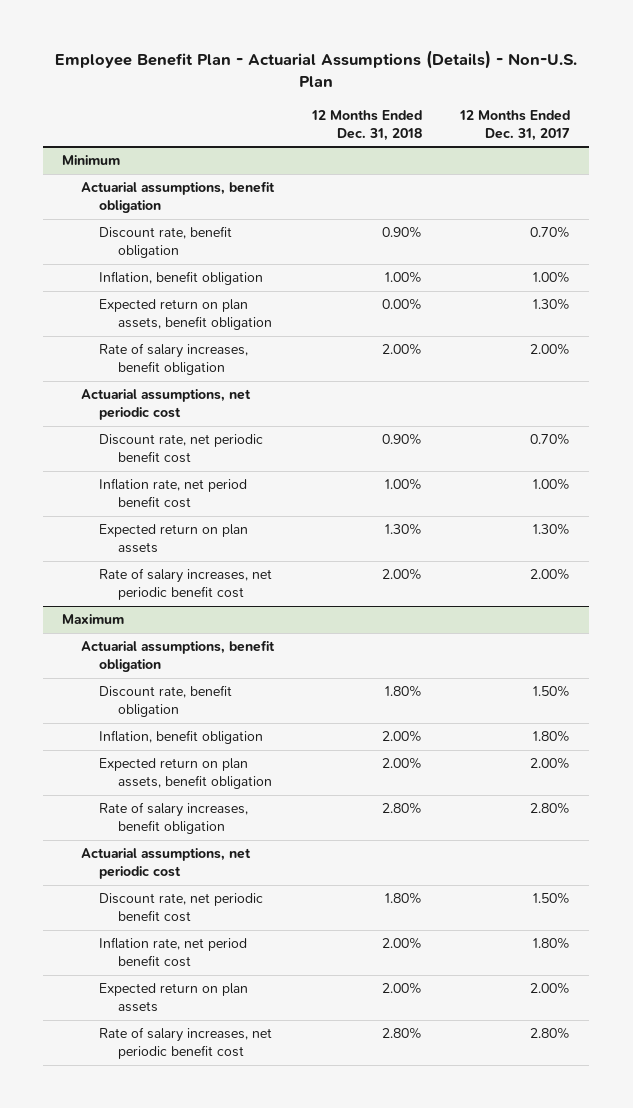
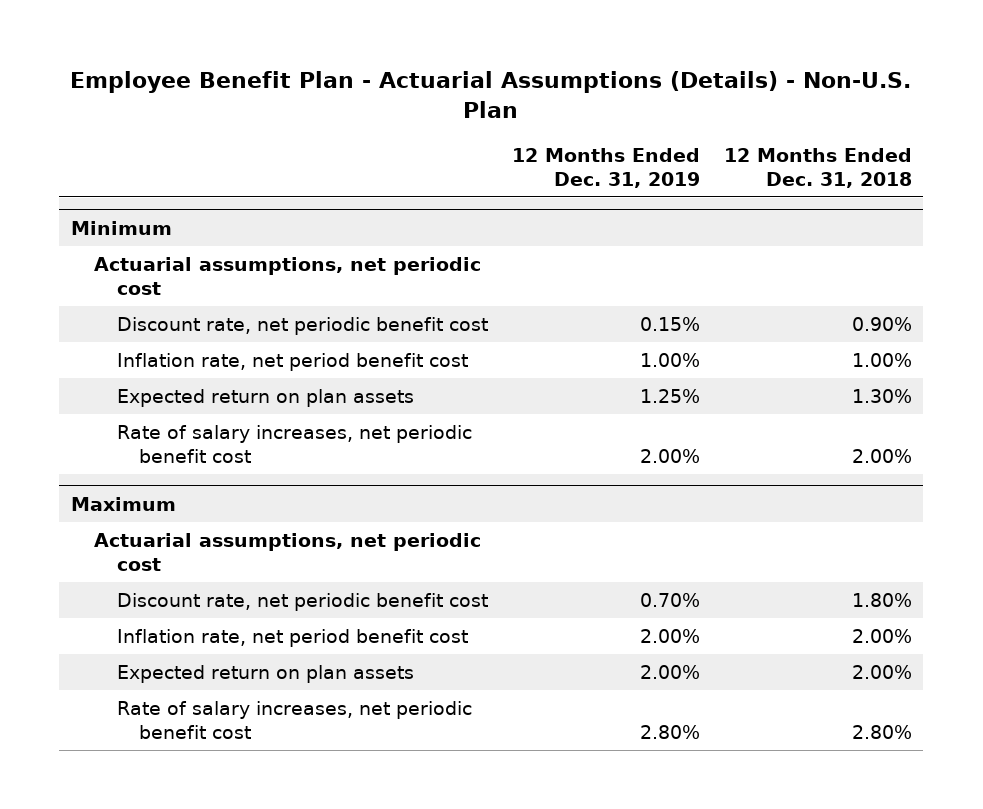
- | 12 Months Ended Dec. 31, 2018 | 12 Months Ended Dec. 31, 2017
+ | 12 Months Ended Dec. 31, 2019 | 12 Months Ended Dec. 31, 2018
@ Minimum
- Actuarial assumptions, benefit obligation
- Discount rate, benefit obligation | 0.90% | 0.70%
- Inflation, benefit obligation | 1.00% | 1.00%
- Expected return on plan assets, benefit obligation | 0.00% | 1.30%
- Rate of salary increases, benefit obligation | 2.00% | 2.00%
@ Maximum
- Actuarial assumptions, benefit obligation
- Discount rate, benefit obligation | 1.80% | 1.50%
- Inflation, benefit obligation | 2.00% | 1.80%
- Expected return on plan assets, benefit obligation | 2.00% | 2.00%
- Rate of salary increases, benefit obligation | 2.80% | 2.80%

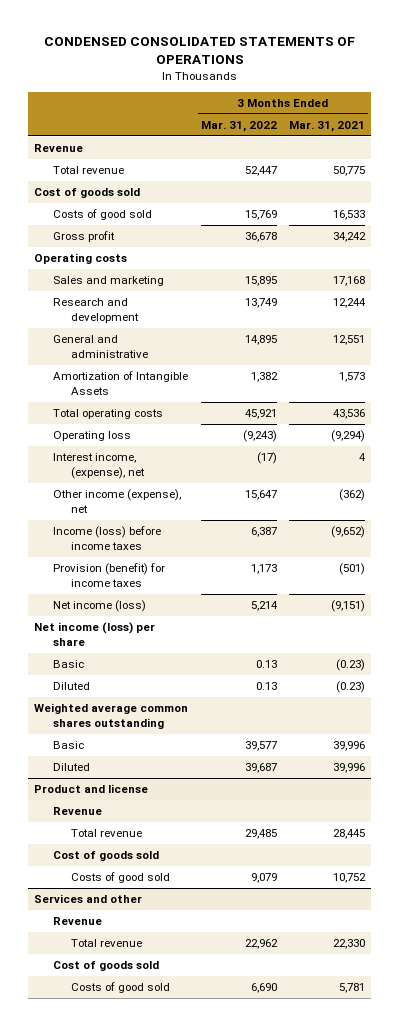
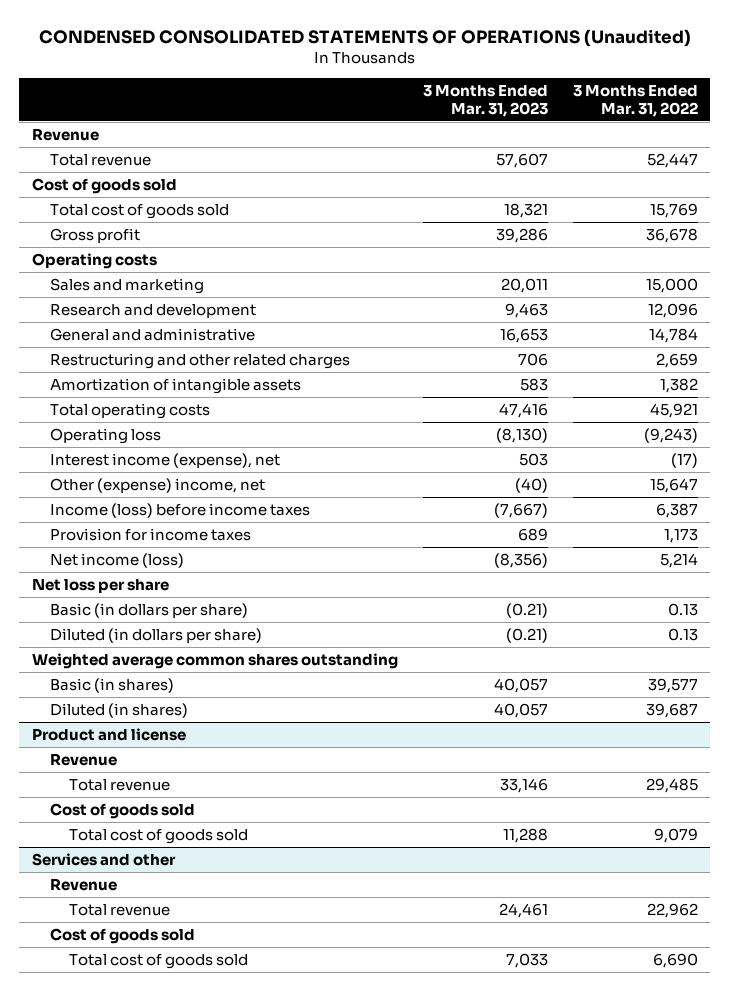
- CONDENSED CONSOLIDATED STATEMENTS OF OPERATIONS
+ CONDENSED CONSOLIDATED STATEMENTS OF OPERATIONS (Unaudited)
- | 3 Months Ended Mar. 31, 2022 | 3 Months Ended Mar. 31, 2021
+ | 3 Months Ended Mar. 31, 2023 | 3 Months Ended Mar. 31, 2022
- Costs of good sold | 15,769 | 16,533
+ Total cost of goods sold | 18,321 | 15,769
- Sales and marketing | 15,895 | 17,168
- Research and development | 13,749 | 12,244
- General and administrative | 14,895 | 12,551
- Amortization of Intangible Assets | 1,382 | 1,573
+ Sales and marketing | 20,011 | 15,000
+ Research and development | 9,463 | 12,096
+ General and administrative | 16,653 | 14,784
+ Restructuring and other related charges | 706 | 2,659
+ Amortization of intangible assets | 583 | 1,382
- Interest income, (expense), net | (17) | 4
- Other income (expense), net | 15,647 | (362)
+ Interest income (expense), net | 503 | (17)
+ Other (expense) income, net | (40) | 15,647
- Provision (benefit) for income taxes | 1,173 | (501)
+ Provision for income taxes | 689 | 1,173
- Net income (loss) per share
- Basic | 0.13 | (0.23)
- Diluted | 0.13 | (0.23)
+ Net loss per share
+ Basic (in dollars per share) | (0.21) | 0.13
+ Diluted (in dollars per share) | (0.21) | 0.13
- Basic | 39,577 | 39,996
- Diluted | 39,687 | 39,996
+ Basic (in shares) | 40,057 | 39,577
+ Diluted (in shares) | 40,057 | 39,687
@ Product and license
- Costs of good sold | 9,079 | 10,752
+ Total cost of goods sold | 11,288 | 9,079
@ Services and other
- Costs of good sold | 6,690 | 5,781
+ Total cost of goods sold | 7,033 | 6,690

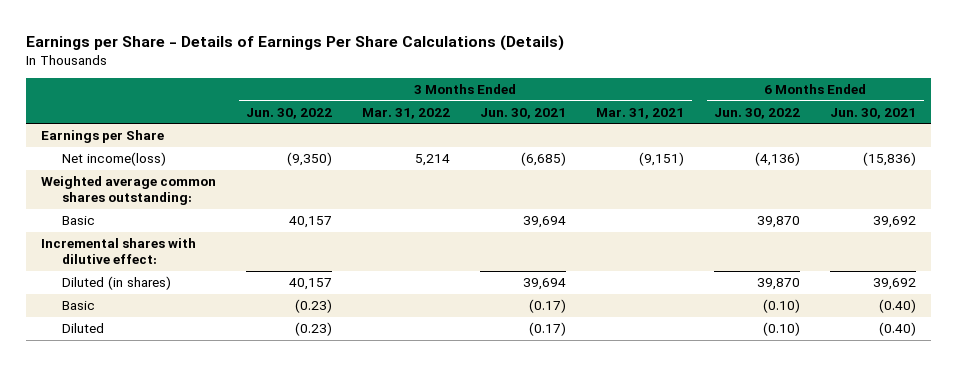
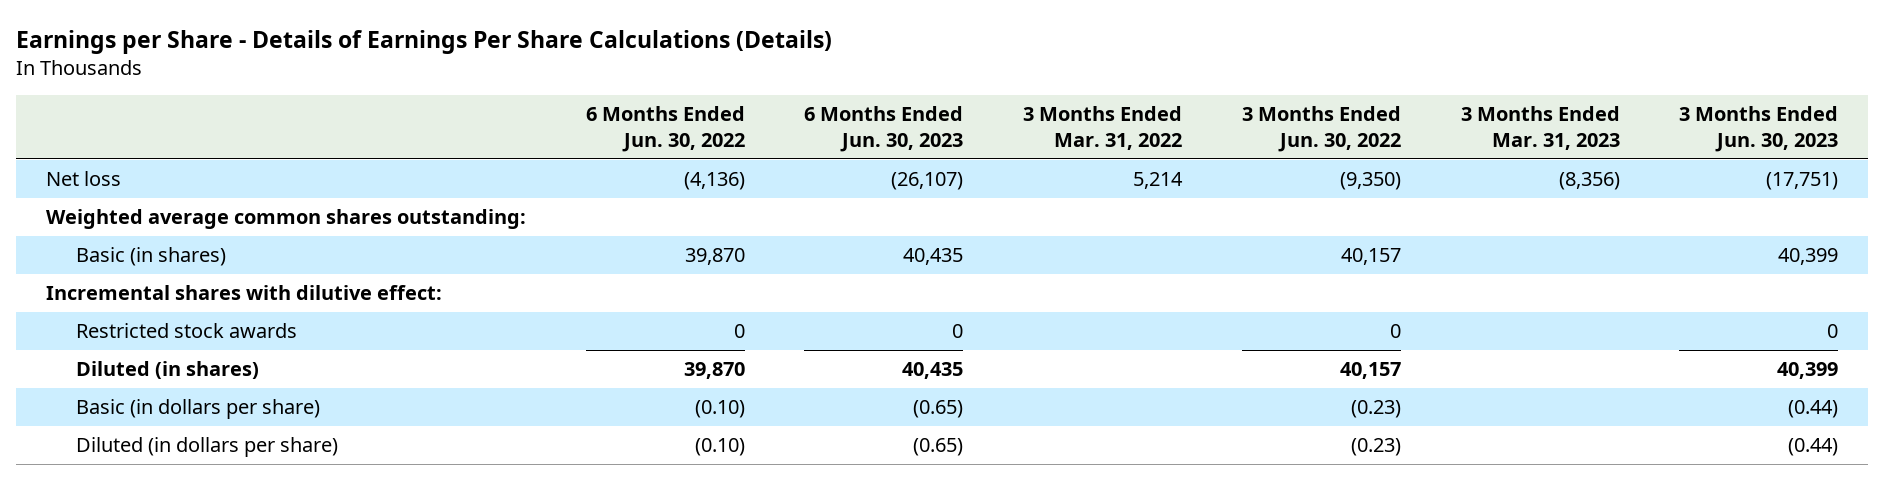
- | 3 Months Ended Jun. 30, 2022 | 3 Months Ended Mar. 31, 2022 | 3 Months Ended Jun. 30, 2021 | 3 Months Ended Mar. 31, 2021 | 6 Months Ended Jun. 30, 2022 | 6 Months Ended Jun. 30, 2021
+ | 6 Months Ended Jun. 30, 2022 | 6 Months Ended Jun. 30, 2023 | 3 Months Ended Mar. 31, 2022 | 3 Months Ended Jun. 30, 2022 | 3 Months Ended Mar. 31, 2023 | 3 Months Ended Jun. 30, 2023
- Earnings per Share
- Net income(loss) | (9,350) | 5,214 | (6,685) | (9,151) | (4,136) | (15,836)
+ Net loss | (4,136) | (26,107) | 5,214 | (9,350) | (8,356) | (17,751)
- Basic | 40,157 | | 39,694 | | 39,870 | 39,692
+ Basic (in shares) | 39,870 | 40,435 | | 40,157 | | 40,399
+ Restricted stock awards | 0 | 0 | | 0 | | 0
- Basic | (0.23) | | (0.17) | | (0.10) | (0.40)
- Diluted | (0.23) | | (0.17) | | (0.10) | (0.40)
+ Basic (in dollars per share) | (0.10) | (0.65) | | (0.23) | | (0.44)
+ Diluted (in dollars per share) | (0.10) | (0.65) | | (0.23) | | (0.44)

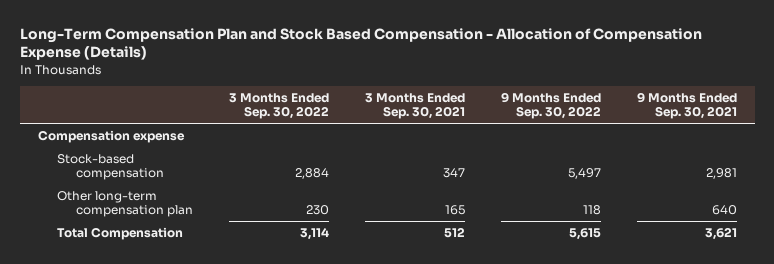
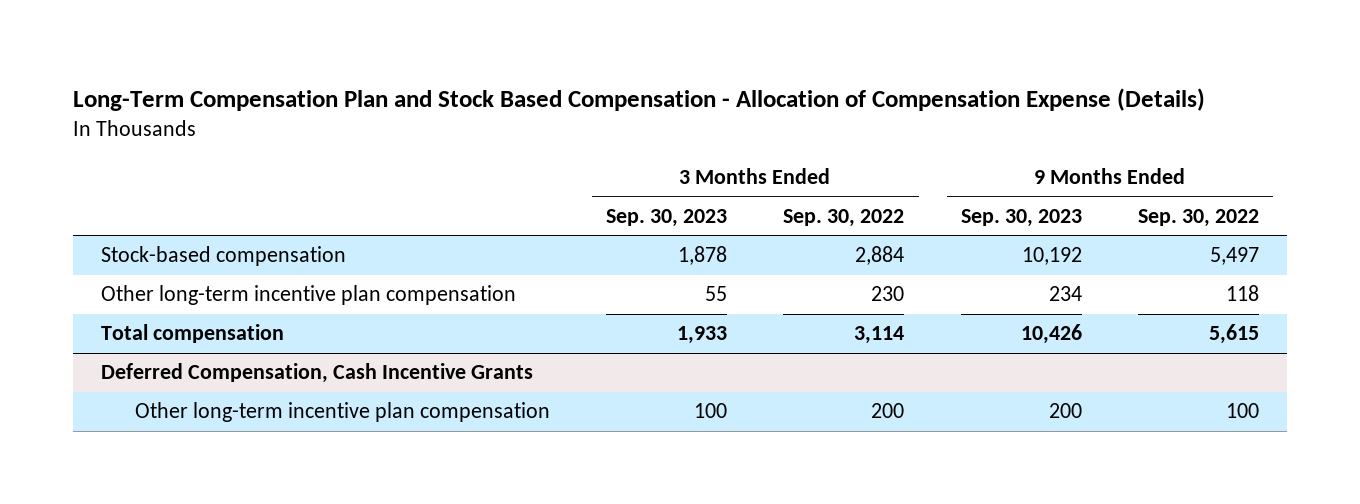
- | 3 Months Ended Sep. 30, 2022 | 3 Months Ended Sep. 30, 2021 | 9 Months Ended Sep. 30, 2022 | 9 Months Ended Sep. 30, 2021
+ | 3 Months Ended Sep. 30, 2023 | 3 Months Ended Sep. 30, 2022 | 9 Months Ended Sep. 30, 2023 | 9 Months Ended Sep. 30, 2022
- Compensation expense
- Other long-term compensation plan | 230 | 165 | 118 | 640
- Total Compensation | 3,114 | 512 | 5,615 | 3,621
+ Other long-term incentive plan compensation | 55 | 230 | 234 | 118
+ Total compensation | 1,933 | 3,114 | 10,426 | 5,615
+ Deferred Compensation, Cash Incentive Grants
+ Other long-term incentive plan compensation | 100 | 200 | 200 | 100

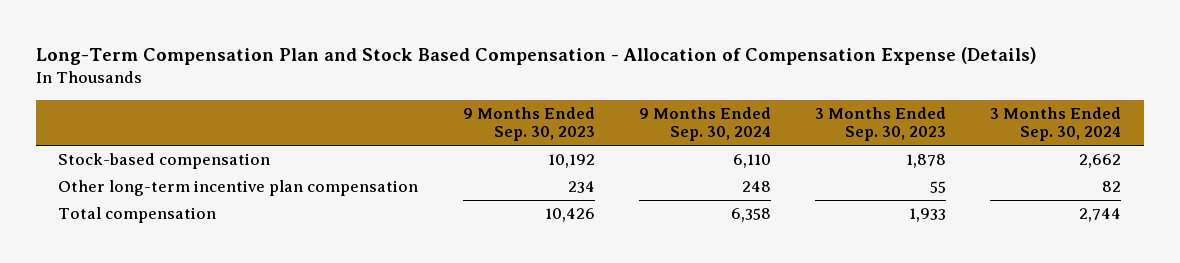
- | 3 Months Ended Sep. 30, 2023 | 3 Months Ended Sep. 30, 2022 | 9 Months Ended Sep. 30, 2023 | 9 Months Ended Sep. 30, 2022
+ | 9 Months Ended Sep. 30, 2023 | 9 Months Ended Sep. 30, 2024 | 3 Months Ended Sep. 30, 2023 | 3 Months Ended Sep. 30, 2024
- Deferred Compensation, Cash Incentive Grants
- Other long-term incentive plan compensation | 100 | 200 | 200 | 100

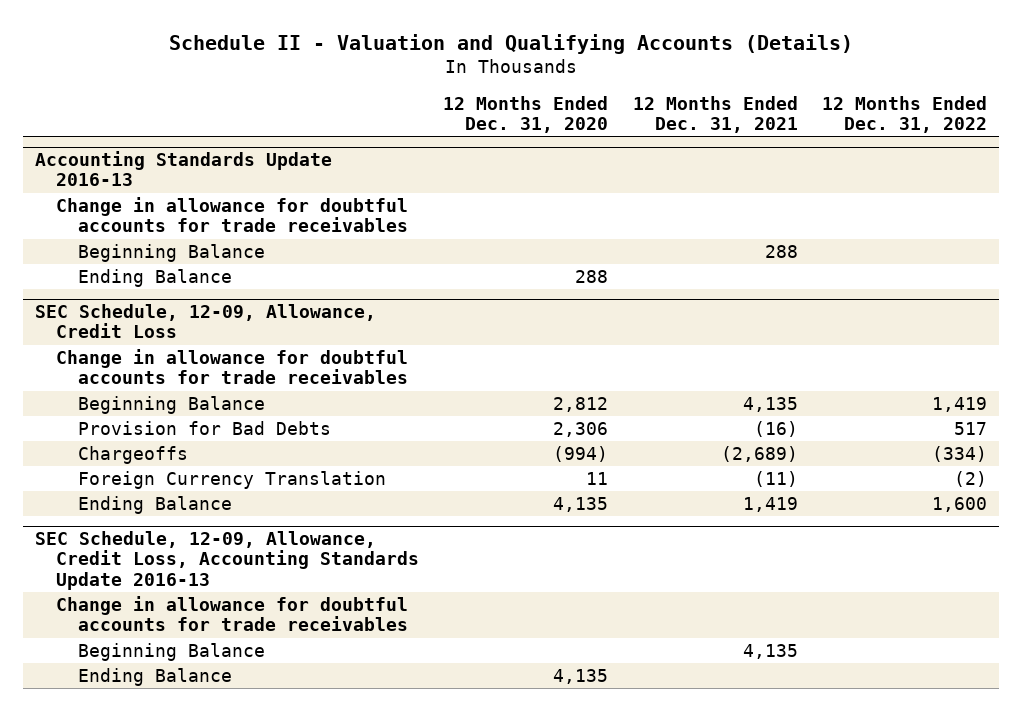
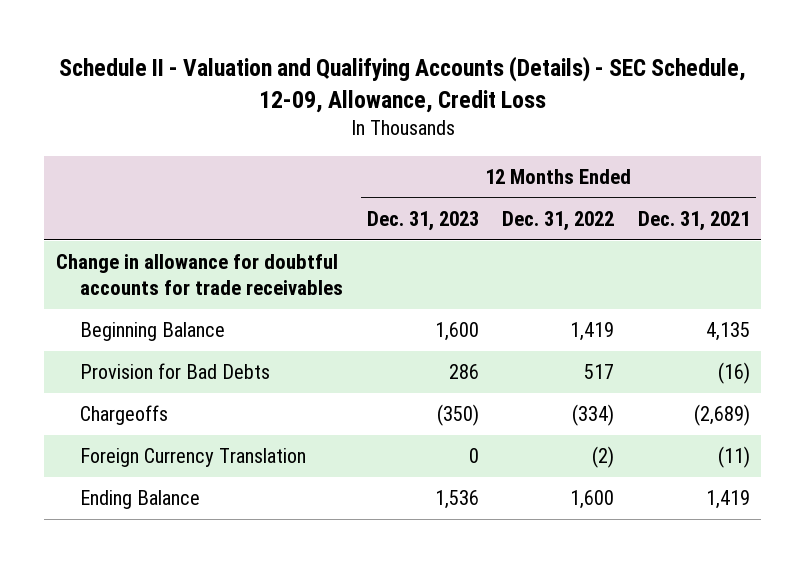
- Schedule II - Valuation and Qualifying Accounts (Details)
+ Schedule II - Valuation and Qualifying Accounts (Details) - SEC Schedule, 12-09, Allowance, Credit Loss
- | 12 Months Ended Dec. 31, 2020 | 12 Months Ended Dec. 31, 2021 | 12 Months Ended Dec. 31, 2022
+ | 12 Months Ended Dec. 31, 2023 | 12 Months Ended Dec. 31, 2022 | 12 Months Ended Dec. 31, 2021
- Accounting Standards Update 2016-13
- Beginning Balance | | 288 |
- Ending Balance | 288 | |
- SEC Schedule, 12-09, Allowance, Credit Loss
- Change in allowance for doubtful accounts for trade receivables
- SEC Schedule, 12-09, Allowance, Credit Loss, Accounting Standards Update 2016-13
- Change in allowance for doubtful accounts for trade receivables
- Beginning Balance | | 4,135 |
- Ending Balance | 4,135 | |

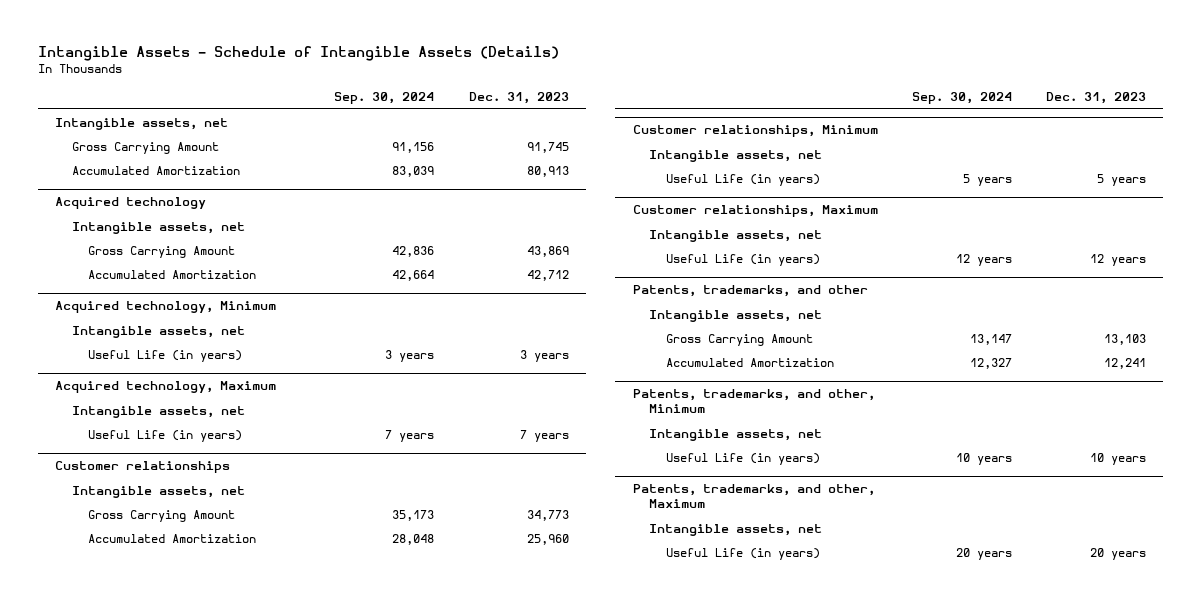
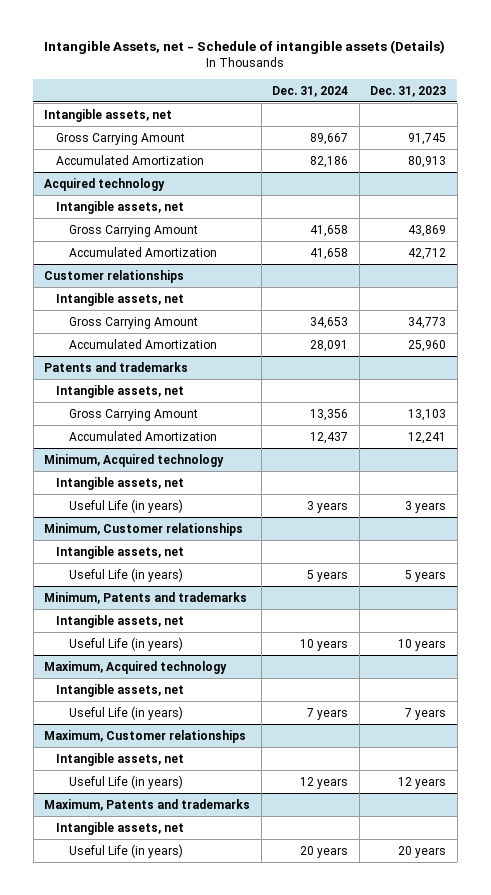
- Intangible Assets - Schedule of Intangible Assets (Details)
+ Intangible Assets, net - Schedule of intangible assets (Details)
- | Sep. 30, 2024 | Dec. 31, 2023
+ | Dec. 31, 2024 | Dec. 31, 2023
- Acquired technology, Minimum
- Intangible assets, net
- Useful Life (in years) | 3 years | 3 years
- Acquired technology, Maximum
- Intangible assets, net
- Useful Life (in years) | 7 years | 7 years
- Customer relationships, Minimum
- Intangible assets, net
- Useful Life (in years) | 5 years | 5 years
- Customer relationships, Maximum
- Intangible assets, net
- Useful Life (in years) | 12 years | 12 years
- Patents, trademarks, and other
+ Patents and trademarks
- Patents, trademarks, and other, Minimum
+ Minimum, Acquired technology
+ Useful Life (in years) | 3 years | 3 years
+ Minimum, Customer relationships
+ Intangible assets, net
+ Useful Life (in years) | 5 years | 5 years
+ Minimum, Patents and trademarks
+ Intangible assets, net
- Patents, trademarks, and other, Maximum
+ Maximum, Acquired technology
+ Useful Life (in years) | 7 years | 7 years
+ Maximum, Customer relationships
+ Intangible assets, net
+ Useful Life (in years) | 12 years | 12 years
+ Maximum, Patents and trademarks
+ Intangible assets, net

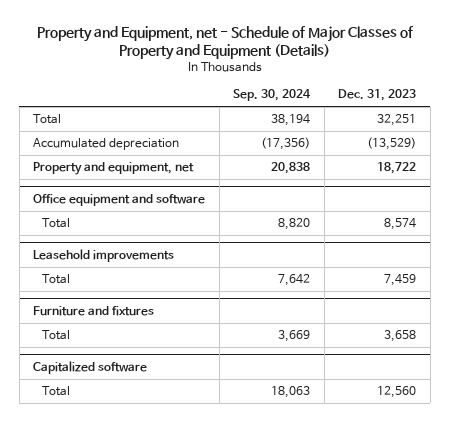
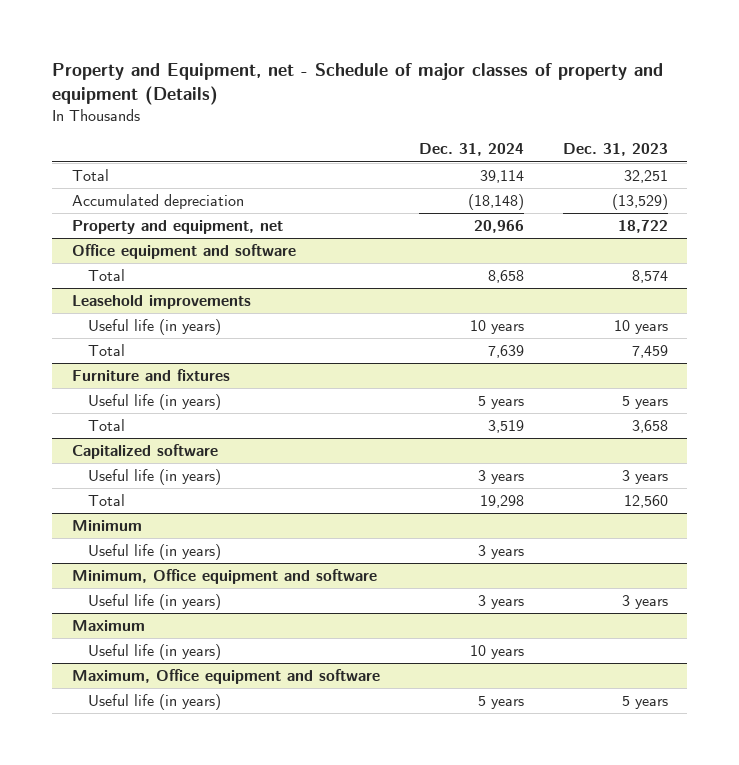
- Property and Equipment, net - Schedule of Major Classes of Property and Equipment (Details)
+ Property and Equipment, net - Schedule of major classes of property and equipment (Details)
- | Sep. 30, 2024 | Dec. 31, 2023
+ | Dec. 31, 2024 | Dec. 31, 2023
@ Leasehold improvements
+ Useful life (in years) | 10 years | 10 years
@ Furniture and fixtures
+ Useful life (in years) | 5 years | 5 years
@ Capitalized software
+ Useful life (in years) | 3 years | 3 years
+ Minimum
+ Useful life (in years) | 3 years |
+ Minimum, Office equipment and software
+ Useful life (in years) | 3 years | 3 years
+ Maximum
+ Useful life (in years) | 10 years |
+ Maximum, Office equipment and software
+ Useful life (in years) | 5 years | 5 years

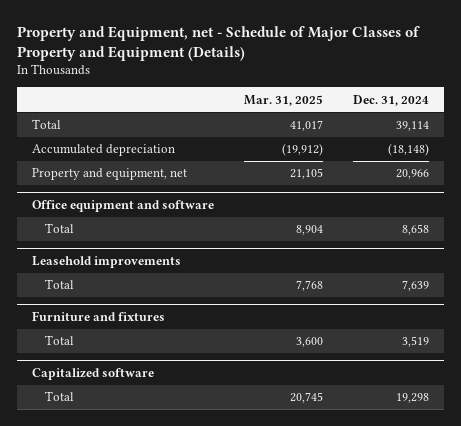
- Property and Equipment, net - Schedule of major classes of property and equipment (Details)
+ Property and Equipment, net - Schedule of Major Classes of Property and Equipment (Details)
- | Dec. 31, 2024 | Dec. 31, 2023
+ | Mar. 31, 2025 | Dec. 31, 2024
@ Leasehold improvements
- Useful life (in years) | 10 years | 10 years
@ Furniture and fixtures
- Useful life (in years) | 5 years | 5 years
@ Capitalized software
- Useful life (in years) | 3 years | 3 years
- Minimum
- Useful life (in years) | 3 years |
- Minimum, Office equipment and software
- Useful life (in years) | 3 years | 3 years
- Maximum
- Useful life (in years) | 10 years |
- Maximum, Office equipment and software
- Useful life (in years) | 5 years | 5 years

